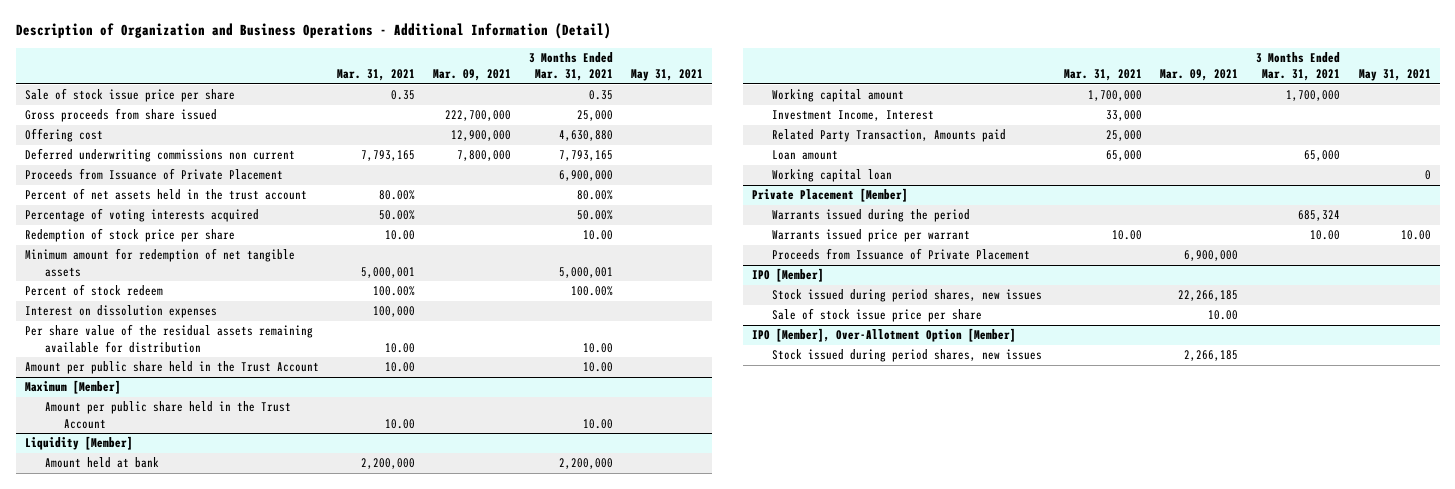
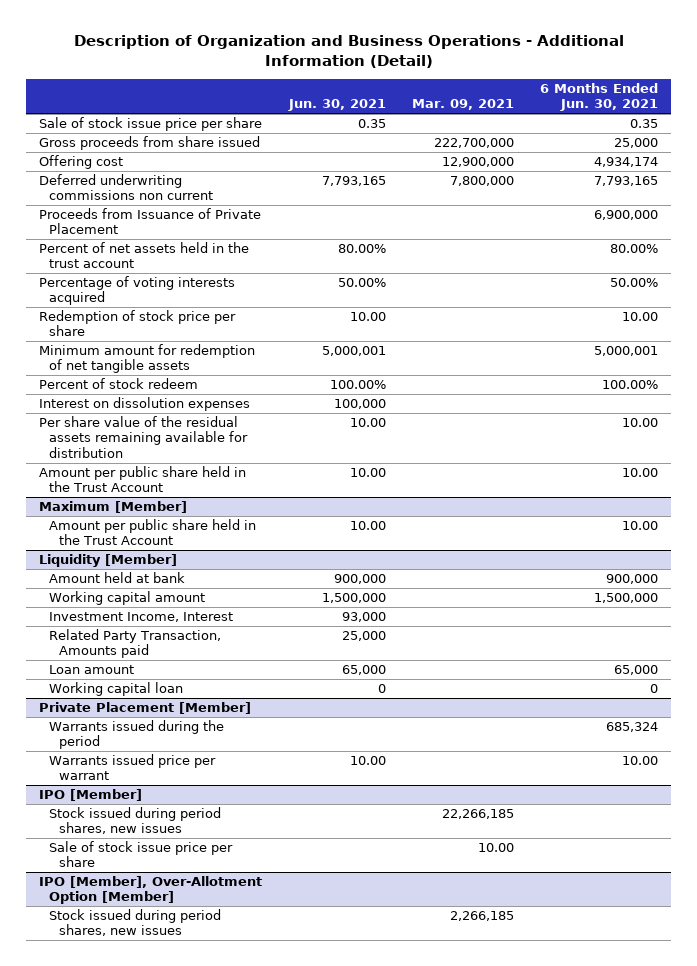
- | Mar. 31, 2021 | Mar. 09, 2021 | 3 Months Ended Mar. 31, 2021 | May 31, 2021
+ | Jun. 30, 2021 | Mar. 09, 2021 | 6 Months Ended Jun. 30, 2021
@ Private Placement [Member]
- Proceeds from Issuance of Private Placement | | 6,900,000 | |

